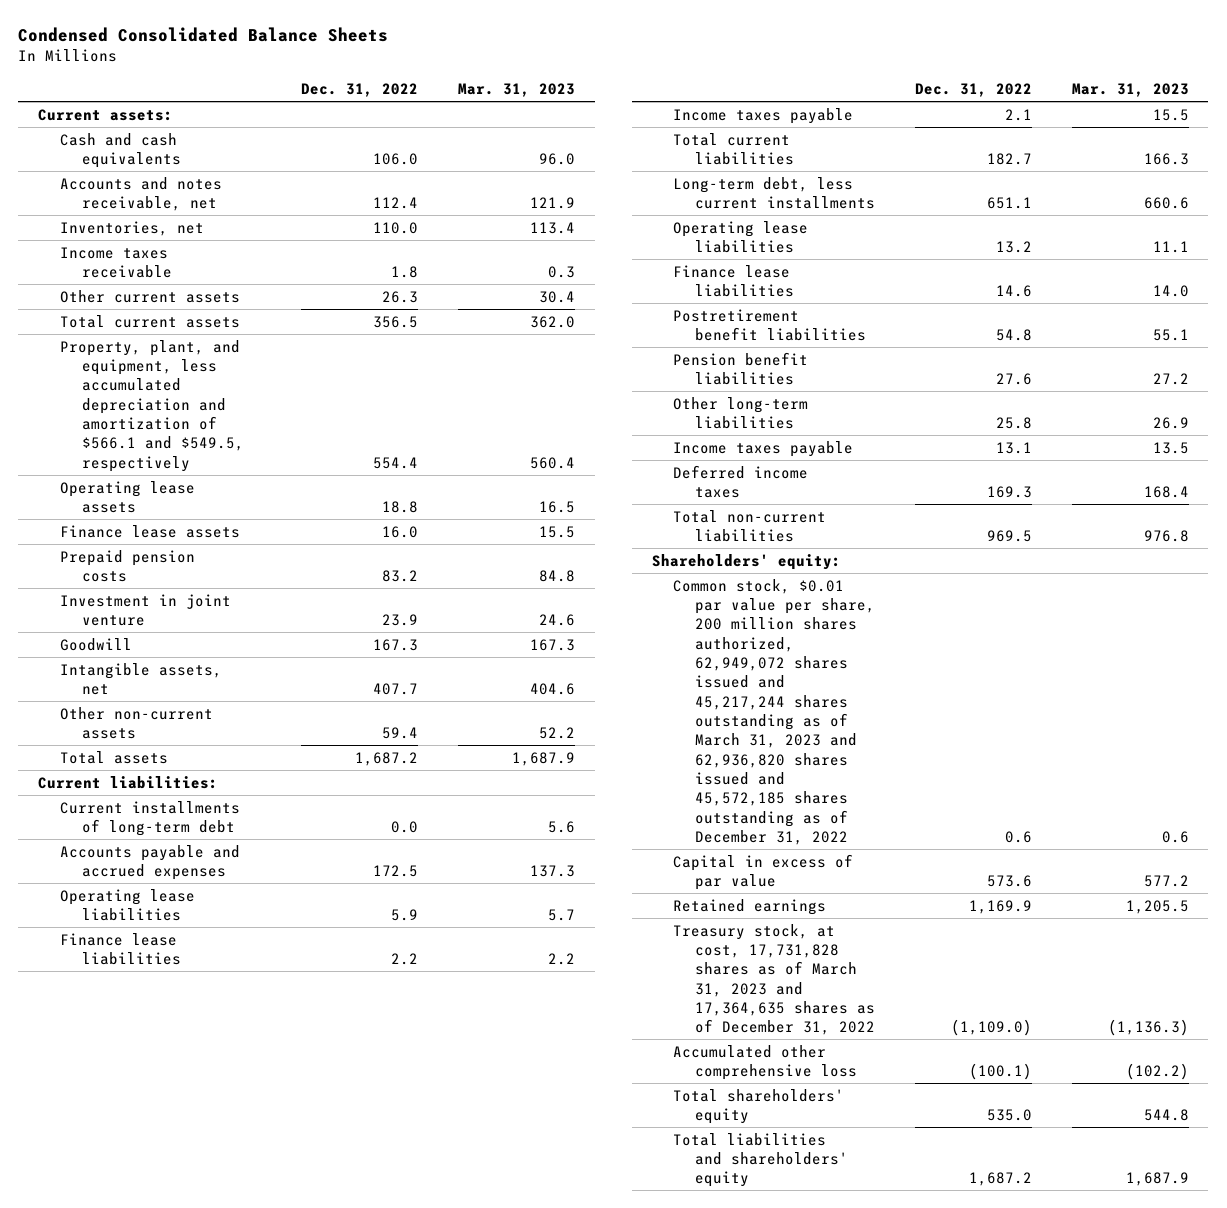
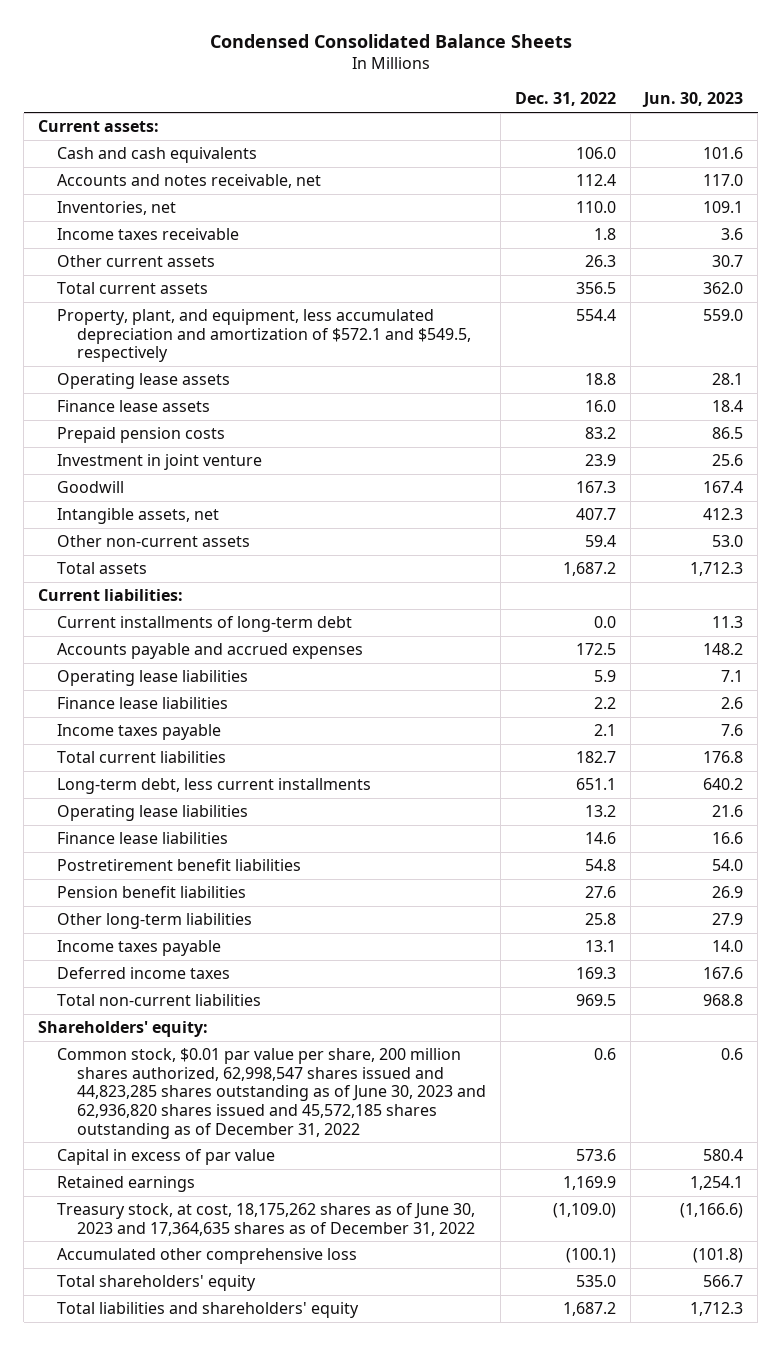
- | Dec. 31, 2022 | Mar. 31, 2023
+ | Dec. 31, 2022 | Jun. 30, 2023
- Property, plant, and equipment, less accumulated depreciation and amortization of $566.1 and $549.5, respectively | 554.4 | 560.4
+ Property, plant, and equipment, less accumulated depreciation and amortization of $572.1 and $549.5, respectively | 554.4 | 559.0
- Common stock, $0.01 par value per share, 200 million shares authorized, 62,949,072 shares issued and 45,217,244 shares outstanding as of March 31, 2023 and 62,936,820 shares issued and 45,572,185 shares outstanding as of December 31, 2022 | 0.6 | 0.6
+ Common stock, $0.01 par value per share, 200 million shares authorized, 62,998,547 shares issued and 44,823,285 shares outstanding as of June 30, 2023 and 62,936,820 shares issued and 45,572,185 shares outstanding as of December 31, 2022 | 0.6 | 0.6
- Treasury stock, at cost, 17,731,828 shares as of March 31, 2023 and 17,364,635 shares as of December 31, 2022 | (1,109.0) | (1,136.3)
+ Treasury stock, at cost, 18,175,262 shares as of June 30, 2023 and 17,364,635 shares as of December 31, 2022 | (1,109.0) | (1,166.6)

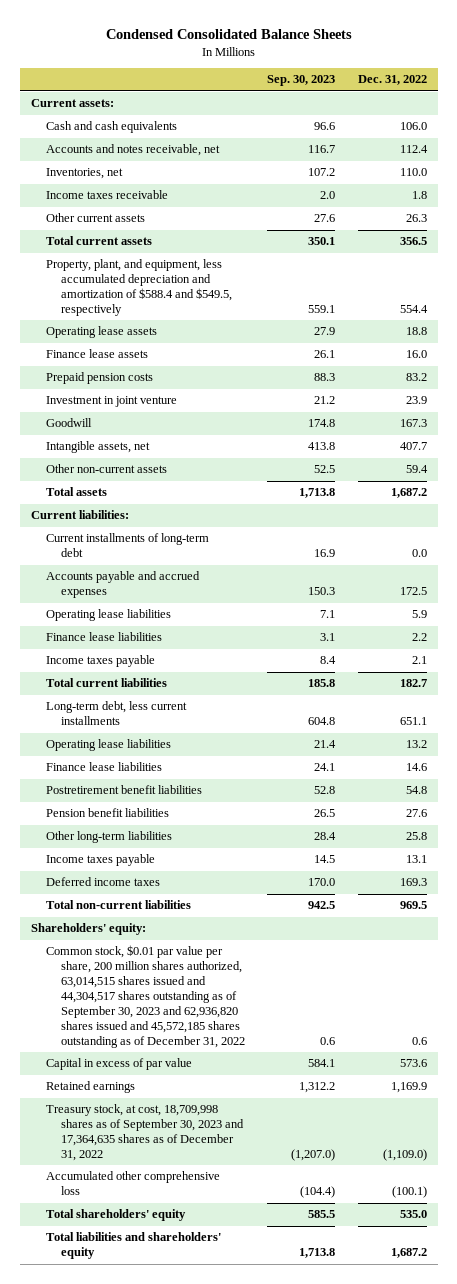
- | Dec. 31, 2022 | Jun. 30, 2023
+ | Sep. 30, 2023 | Dec. 31, 2022
- Property, plant, and equipment, less accumulated depreciation and amortization of $572.1 and $549.5, respectively | 554.4 | 559.0
+ Property, plant, and equipment, less accumulated depreciation and amortization of $588.4 and $549.5, respectively | 559.1 | 554.4
- Common stock, $0.01 par value per share, 200 million shares authorized, 62,998,547 shares issued and 44,823,285 shares outstanding as of June 30, 2023 and 62,936,820 shares issued and 45,572,185 shares outstanding as of December 31, 2022 | 0.6 | 0.6
+ Common stock, $0.01 par value per share, 200 million shares authorized, 63,014,515 shares issued and 44,304,517 shares outstanding as of September 30, 2023 and 62,936,820 shares issued and 45,572,185 shares outstanding as of December 31, 2022 | 0.6 | 0.6
- Treasury stock, at cost, 18,175,262 shares as of June 30, 2023 and 17,364,635 shares as of December 31, 2022 | (1,109.0) | (1,166.6)
+ Treasury stock, at cost, 18,709,998 shares as of September 30, 2023 and 17,364,635 shares as of December 31, 2022 | (1,207.0) | (1,109.0)

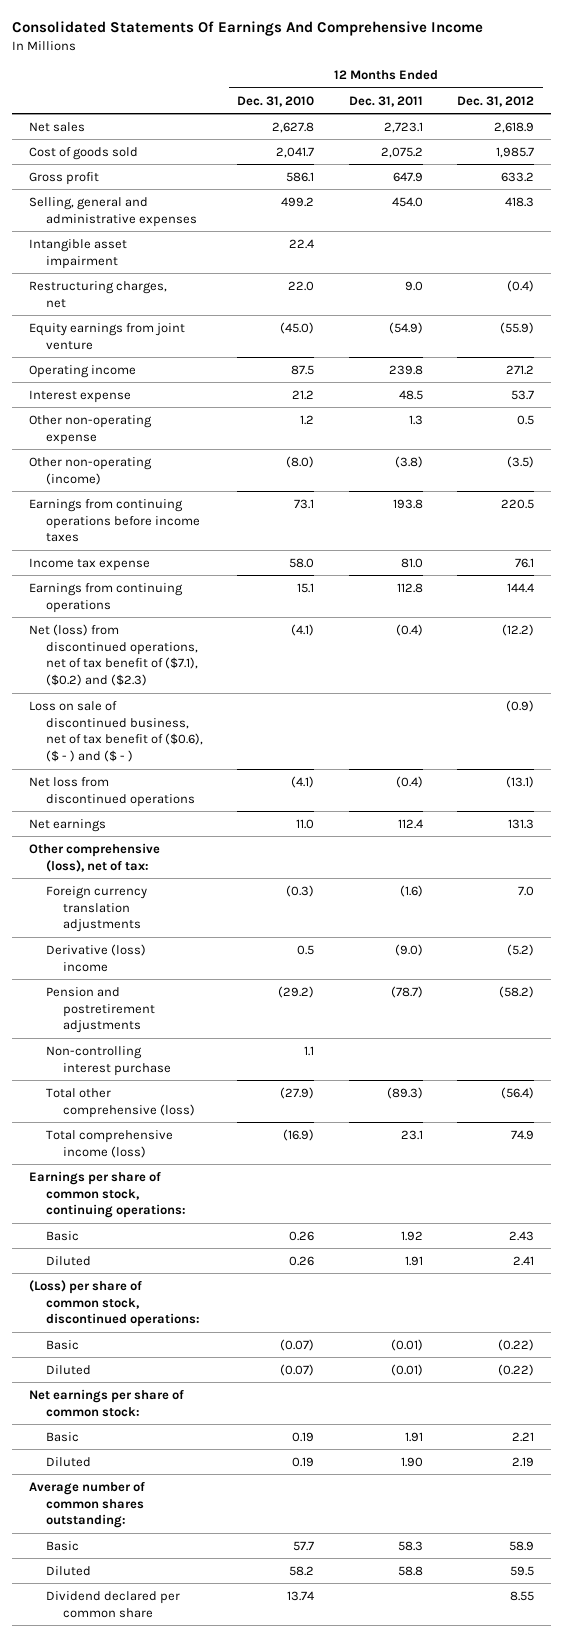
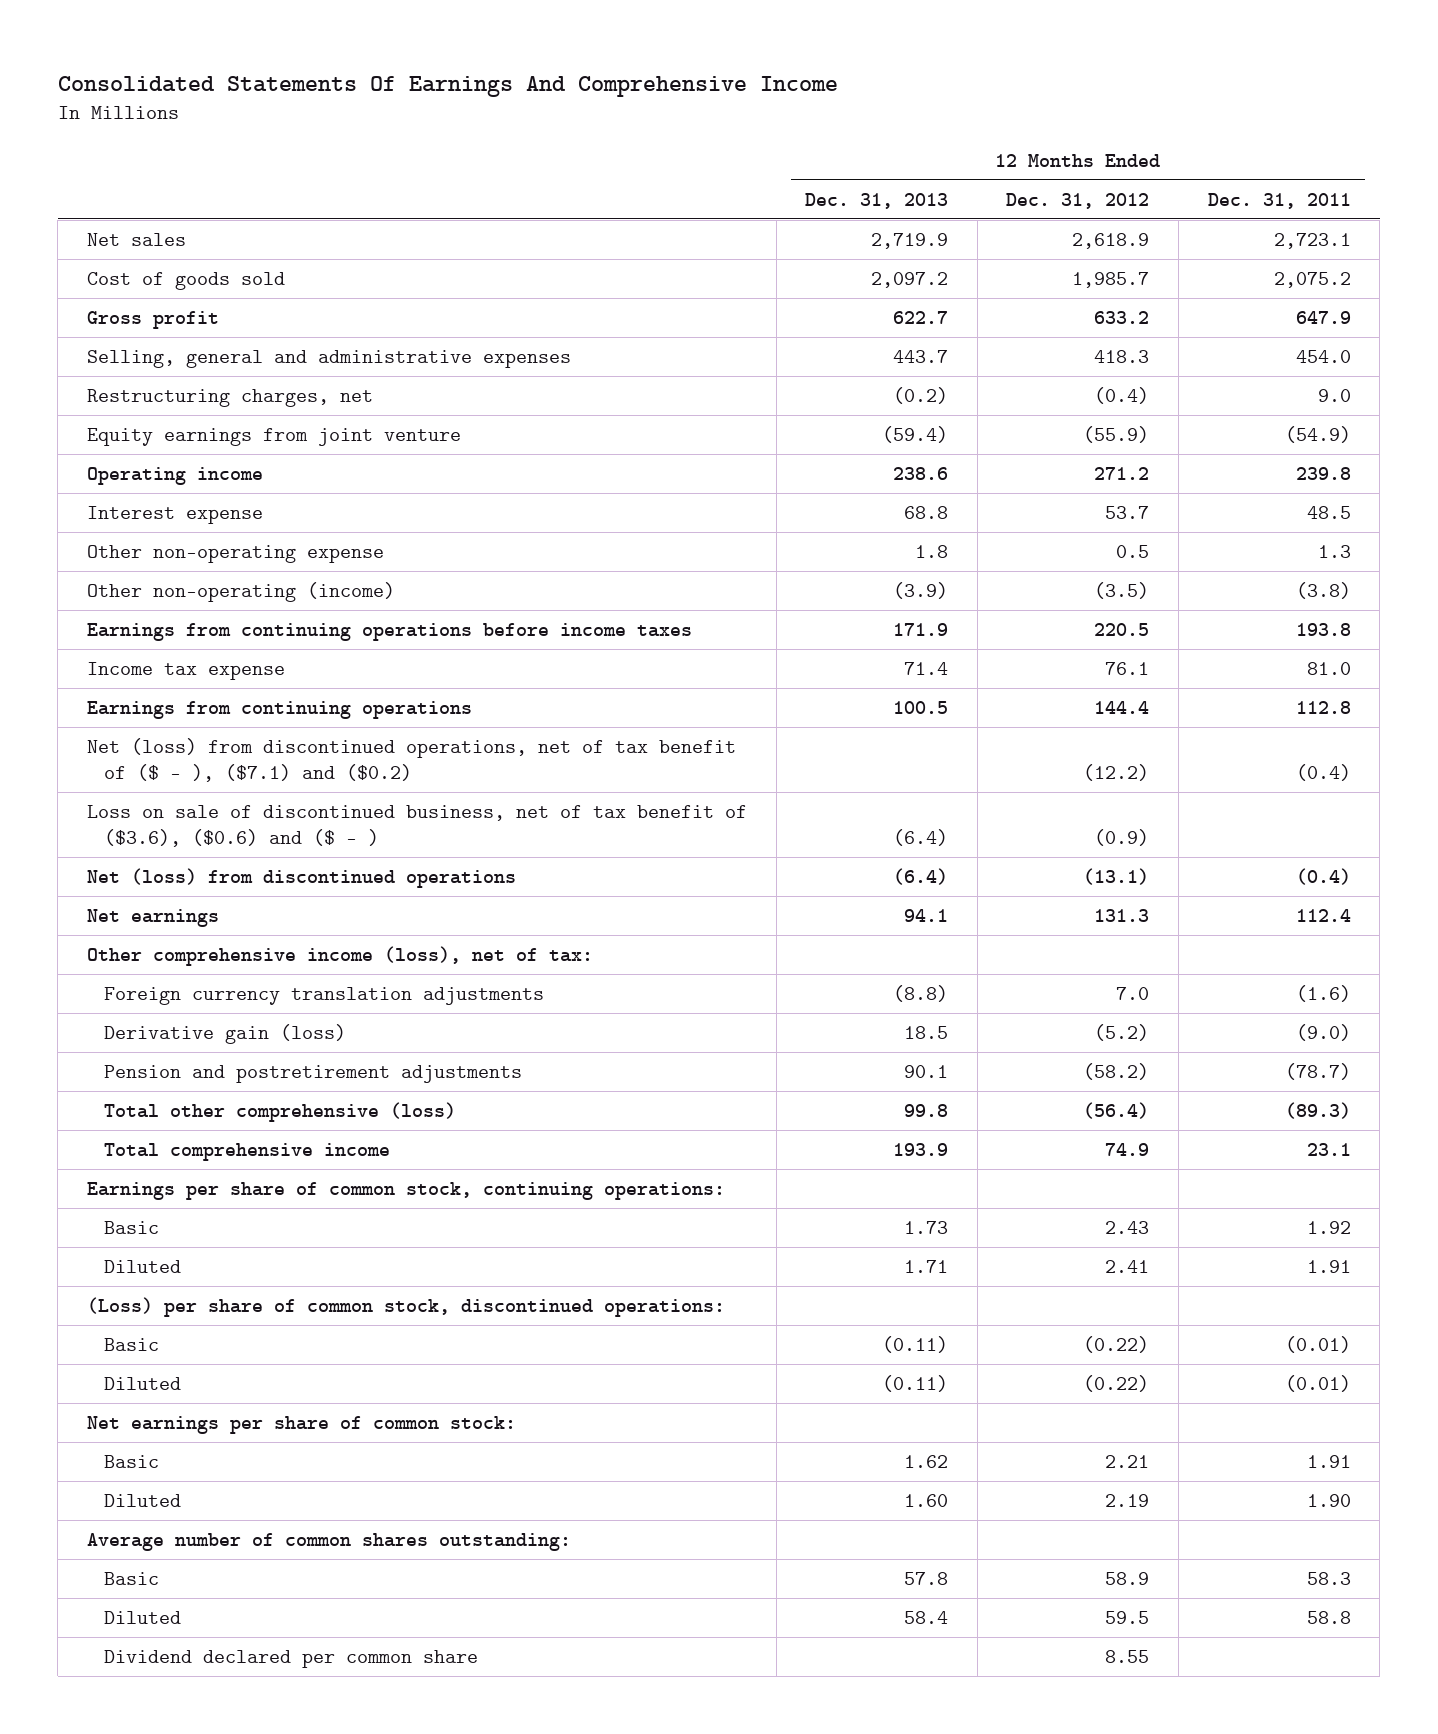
- | 12 Months Ended Dec. 31, 2010 | 12 Months Ended Dec. 31, 2011 | 12 Months Ended Dec. 31, 2012
+ | 12 Months Ended Dec. 31, 2013 | 12 Months Ended Dec. 31, 2012 | 12 Months Ended Dec. 31, 2011
- Intangible asset impairment | 22.4 | |
- Net (loss) from discontinued operations, net of tax benefit of ($7.1), ($0.2) and ($2.3) | (4.1) | (0.4) | (12.2)
- Loss on sale of discontinued business, net of tax benefit of ($0.6), ($ - ) and ($ - ) | | | (0.9)
- Net loss from discontinued operations | (4.1) | (0.4) | (13.1)
+ Net (loss) from discontinued operations, net of tax benefit of ($ - ), ($7.1) and ($0.2) | | (12.2) | (0.4)
+ Loss on sale of discontinued business, net of tax benefit of ($3.6), ($0.6) and ($ - ) | (6.4) | (0.9) |
+ Net (loss) from discontinued operations | (6.4) | (13.1) | (0.4)
- Other comprehensive (loss), net of tax:
+ Other comprehensive income (loss), net of tax:
- Derivative (loss) income | 0.5 | (9.0) | (5.2)
+ Derivative gain (loss) | 18.5 | (5.2) | (9.0)
- Non-controlling interest purchase | 1.1 | |
- Total comprehensive income (loss) | (16.9) | 23.1 | 74.9
+ Total comprehensive income | 193.9 | 74.9 | 23.1

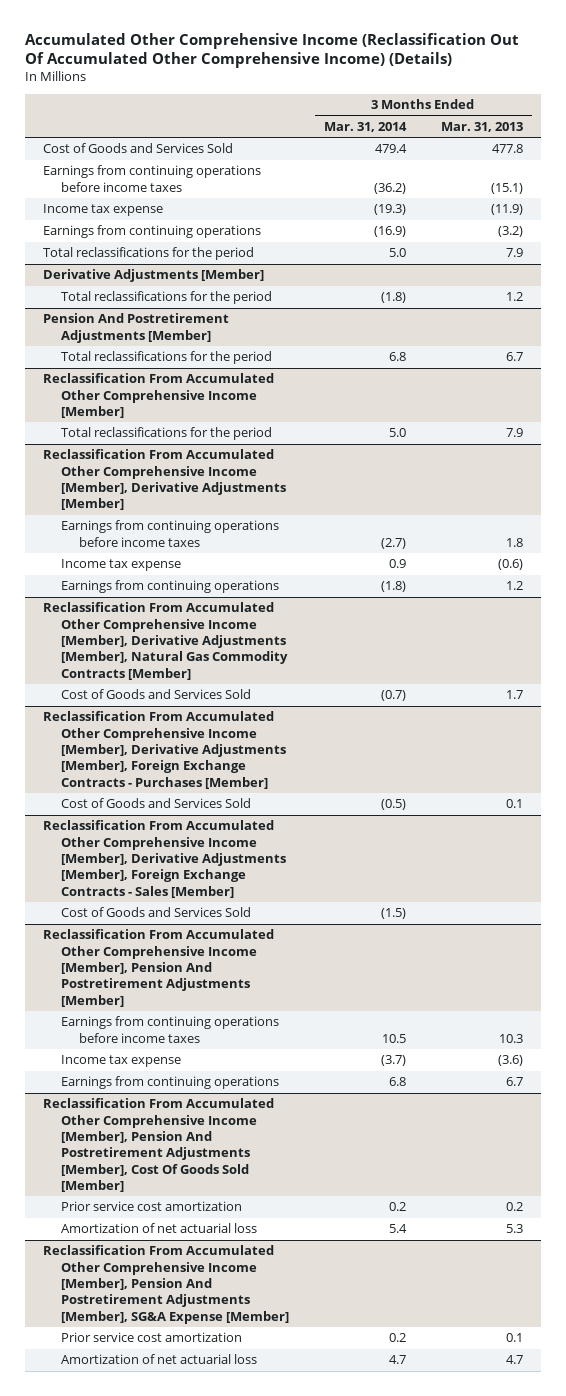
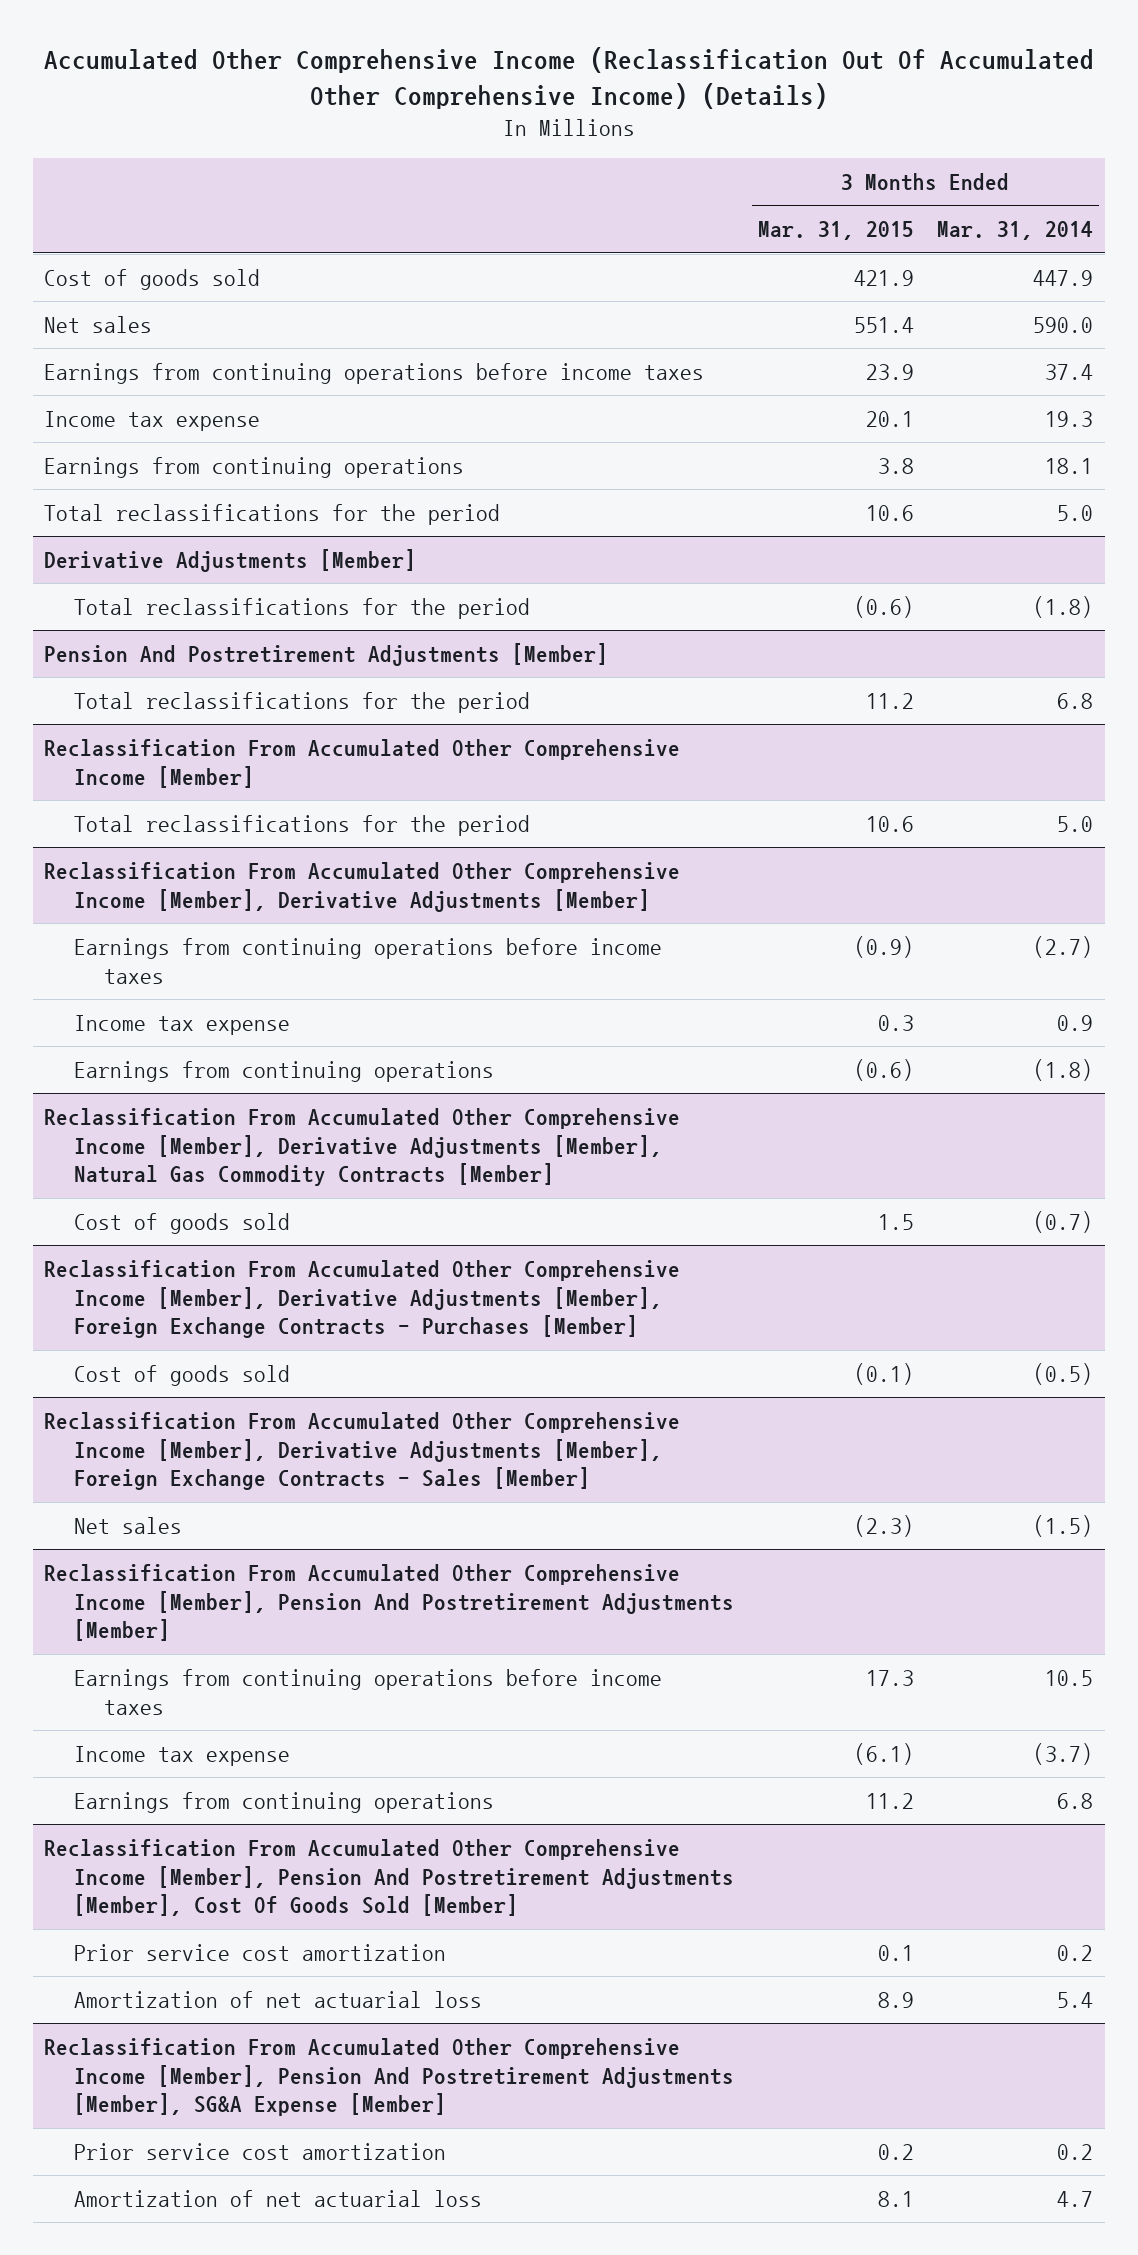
- | 3 Months Ended Mar. 31, 2014 | 3 Months Ended Mar. 31, 2013
+ | 3 Months Ended Mar. 31, 2015 | 3 Months Ended Mar. 31, 2014
- Cost of Goods and Services Sold | 479.4 | 477.8
- Earnings from continuing operations before income taxes | (36.2) | (15.1)
- Income tax expense | (19.3) | (11.9)
- Earnings from continuing operations | (16.9) | (3.2)
+ Cost of goods sold | 421.9 | 447.9
+ Net sales | 551.4 | 590.0
+ Earnings from continuing operations before income taxes | 23.9 | 37.4
+ Income tax expense | 20.1 | 19.3
+ Earnings from continuing operations | 3.8 | 18.1
@ Reclassification From Accumulated Other Comprehensive Income [Member], Derivative Adjustments [Member], Natural Gas Commodity Contracts [Member]
- Cost of Goods and Services Sold | (0.7) | 1.7
+ Cost of goods sold | 1.5 | (0.7)
@ Reclassification From Accumulated Other Comprehensive Income [Member], Derivative Adjustments [Member], Foreign Exchange Contracts - Purchases [Member]
- Cost of Goods and Services Sold | (0.5) | 0.1
+ Cost of goods sold | (0.1) | (0.5)
@ Reclassification From Accumulated Other Comprehensive Income [Member], Derivative Adjustments [Member], Foreign Exchange Contracts - Sales [Member]
- Cost of Goods and Services Sold | (1.5) |
+ Net sales | (2.3) | (1.5)

